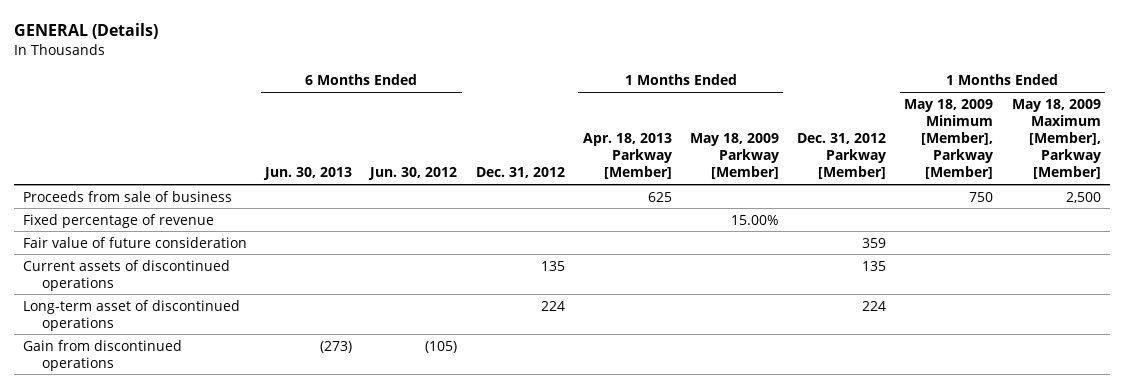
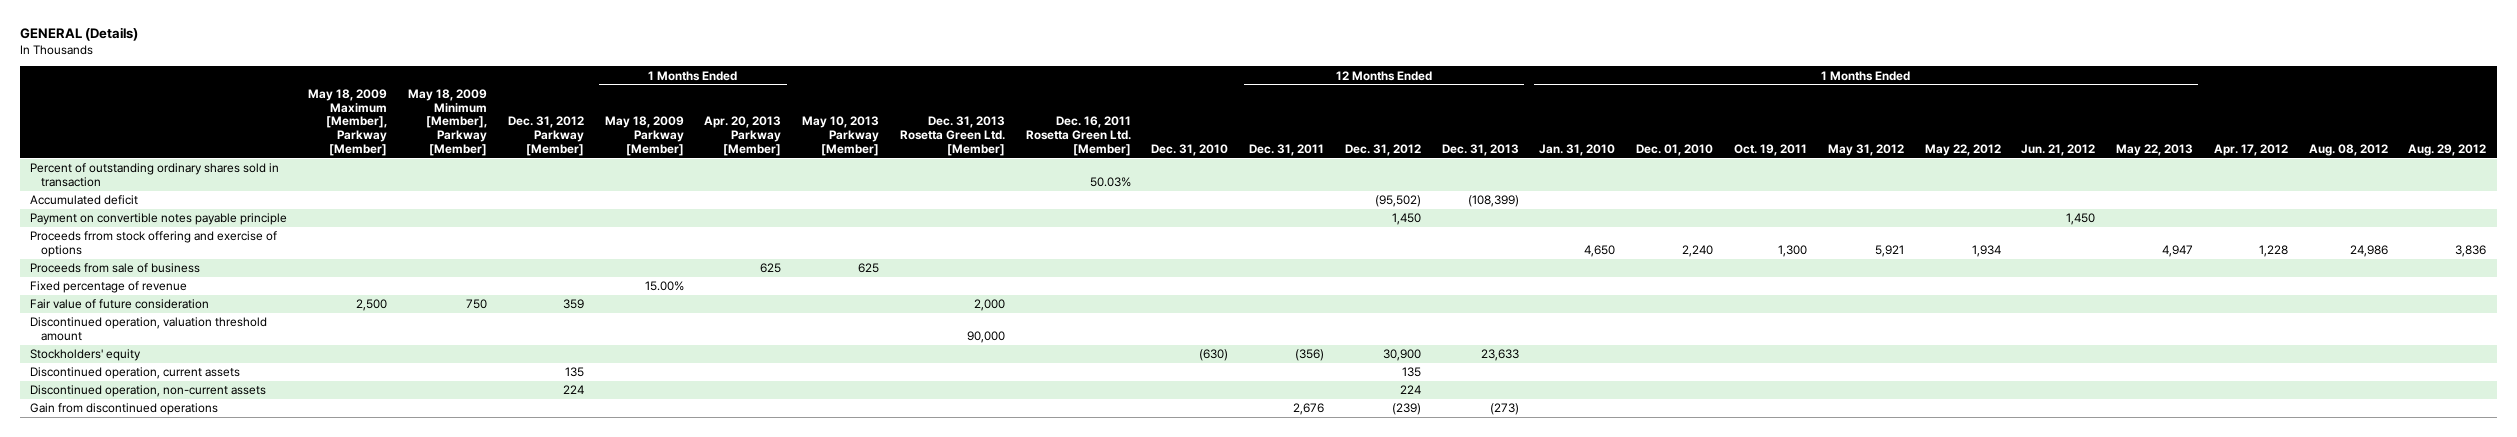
- | 6 Months Ended Jun. 30, 2013 | 6 Months Ended Jun. 30, 2012 | Dec. 31, 2012 | 1 Months Ended Apr. 18, 2013 Parkway [Member] | 1 Months Ended May 18, 2009 Parkway [Member] | Dec. 31, 2012 Parkway [Member] | 1 Months Ended May 18, 2009 Minimum [Member], Parkway [Member] | 1 Months Ended May 18, 2009 Maximum [Member], Parkway [Member]
+ | May 18, 2009 Maximum [Member], Parkway [Member] | May 18, 2009 Minimum [Member], Parkway [Member] | Dec. 31, 2012 Parkway [Member] | 1 Months Ended May 18, 2009 Parkway [Member] | 1 Months Ended Apr. 20, 2013 Parkway [Member] | May 10, 2013 Parkway [Member] | Dec. 31, 2013 Rosetta Green Ltd. [Member] | Dec. 16, 2011 Rosetta Green Ltd. [Member] | Dec. 31, 2010 | 12 Months Ended Dec. 31, 2011 | 12 Months Ended Dec. 31, 2012 | 12 Months Ended Dec. 31, 2013 | 1 Months Ended Jan. 31, 2010 | 1 Months Ended Dec. 01, 2010 | 1 Months Ended Oct. 19, 2011 | 1 Months Ended May 31, 2012 | 1 Months Ended May 22, 2012 | 1 Months Ended Jun. 21, 2012 | 1 Months Ended May 22, 2013 | Apr. 17, 2012 | Aug. 08, 2012 | Aug. 29, 2012
+ Percent of outstanding ordinary shares sold in transaction | | | | | | | | 50.03% | | | | | | | | | | | | | |
+ Accumulated deficit | | | | | | | | | | | (95,502) | (108,399) | | | | | | | | | |
+ Payment on convertible notes payable principle | | | | | | | | | | | 1,450 | | | | | | | 1,450 | | | |
+ Proceeds frrom stock offering and exercise of options | | | | | | | | | | | | | 4,650 | 2,240 | 1,300 | 5,921 | 1,934 | | 4,947 | 1,228 | 24,986 | 3,836
- Current assets of discontinued operations | | | 135 | | | 135 | |
- Long-term asset of discontinued operations | | | 224 | | | 224 | |
+ Discontinued operation, valuation threshold amount | | | | | | | 90,000 | | | | | | | | | | | | | | |
+ Stockholders' equity | | | | | | | | | (630) | (356) | 30,900 | 23,633 | | | | | | | | | |
+ Discontinued operation, current assets | | | 135 | | | | | | | | 135 | | | | | | | | | | |
+ Discontinued operation, non-current assets | | | 224 | | | | | | | | 224 | | | | | | | | | | |

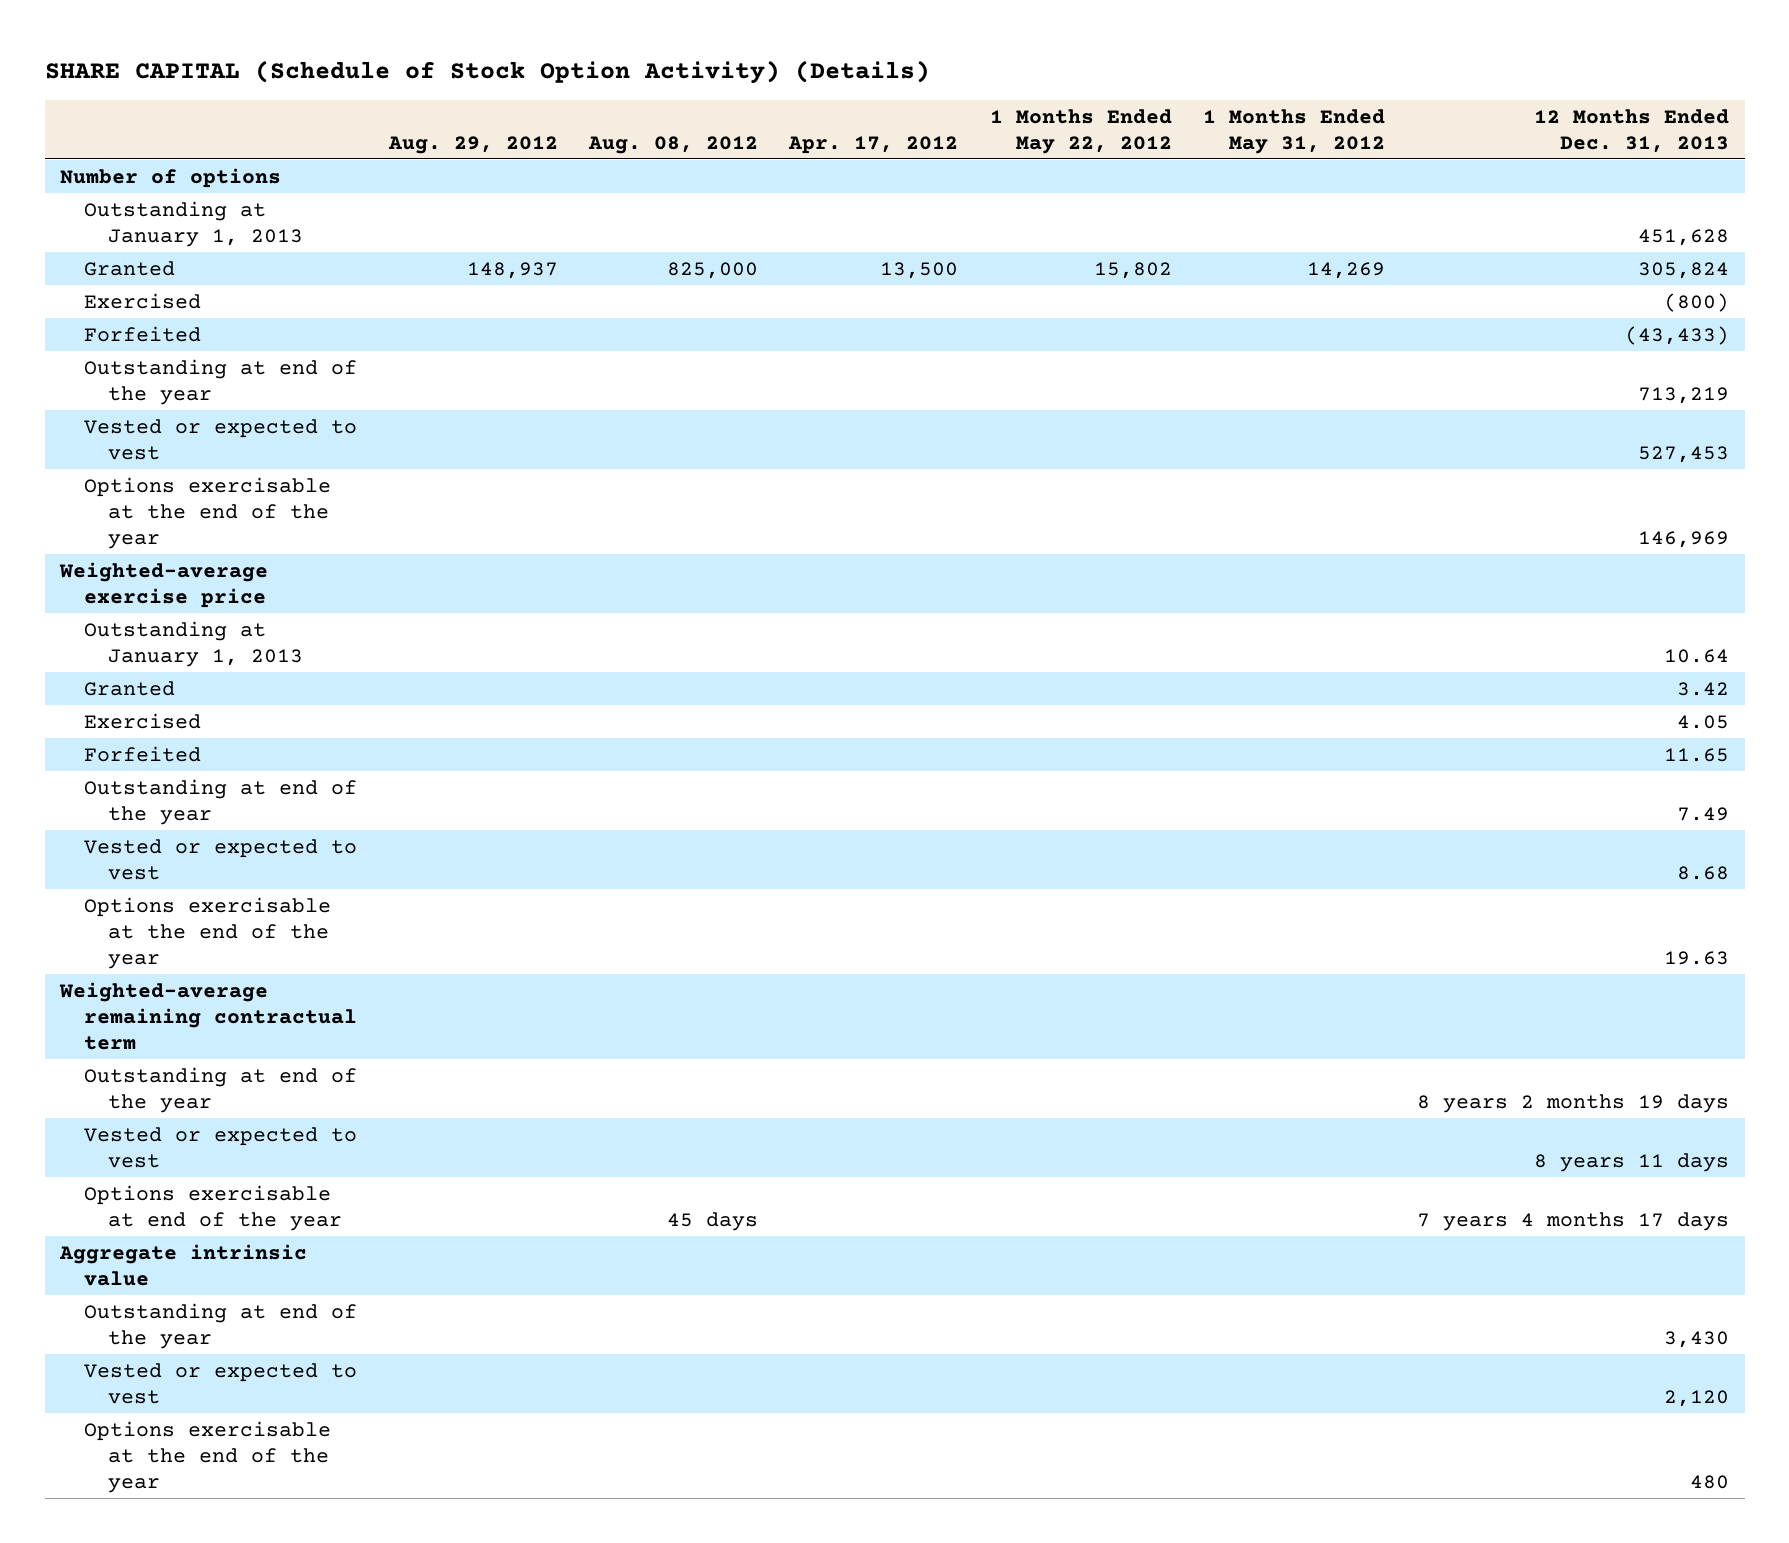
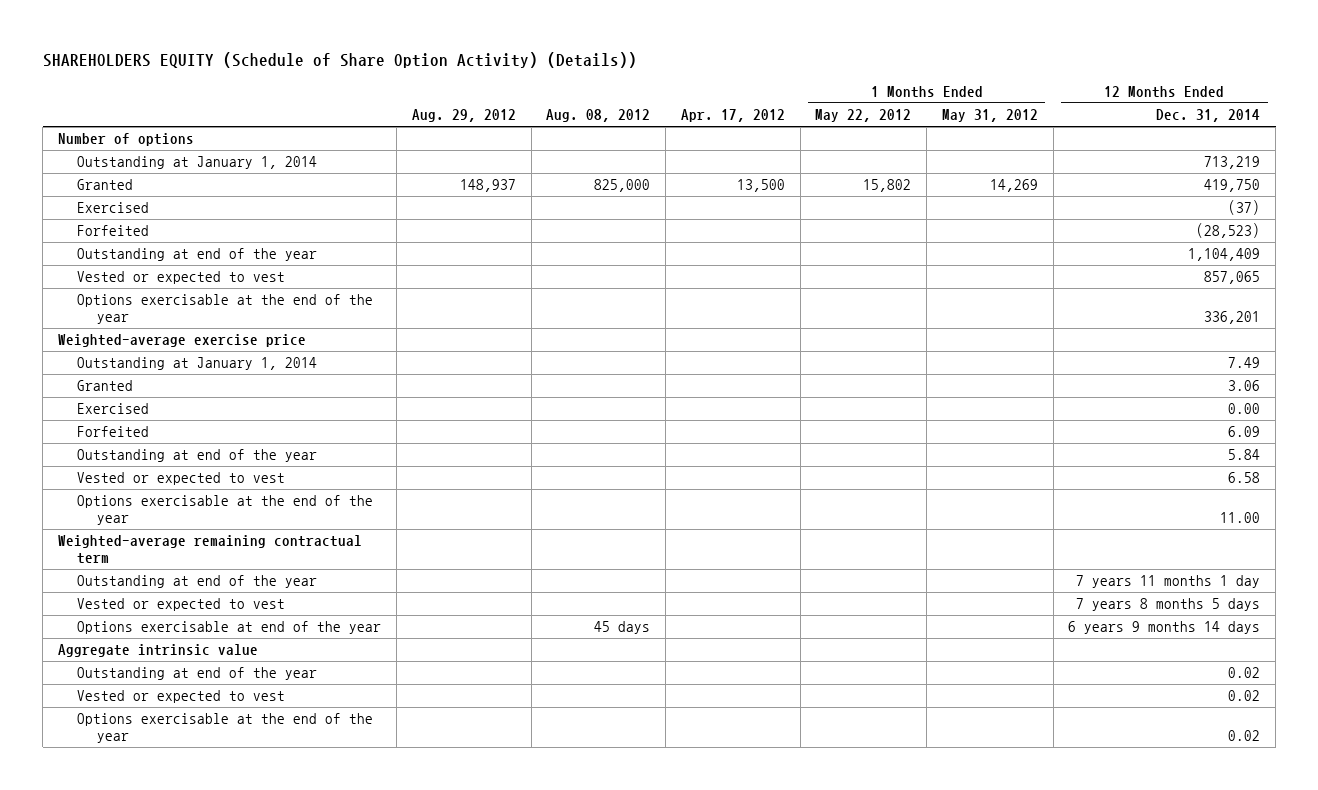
- SHARE CAPITAL (Schedule of Stock Option Activity) (Details)
+ SHAREHOLDERS EQUITY (Schedule of Share Option Activity) (Details))
- | Aug. 29, 2012 | Aug. 08, 2012 | Apr. 17, 2012 | 1 Months Ended May 22, 2012 | 1 Months Ended May 31, 2012 | 12 Months Ended Dec. 31, 2013
+ | Aug. 29, 2012 | Aug. 08, 2012 | Apr. 17, 2012 | 1 Months Ended May 22, 2012 | 1 Months Ended May 31, 2012 | 12 Months Ended Dec. 31, 2014
- Outstanding at January 1, 2013 | | | | | | 451,628
+ Outstanding at January 1, 2014 | | | | | | 713,219
- Outstanding at January 1, 2013 | | | | | | 10.64
+ Outstanding at January 1, 2014 | | | | | | 7.49

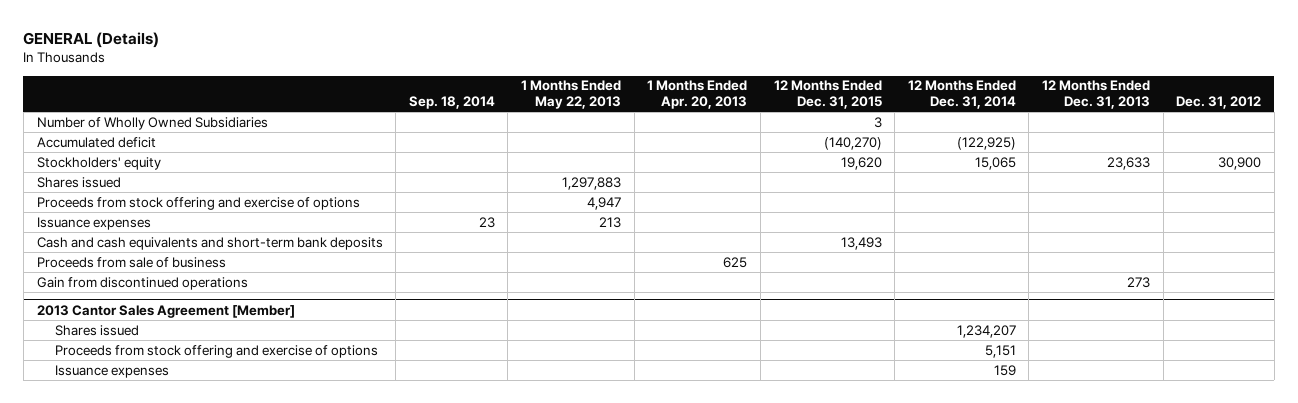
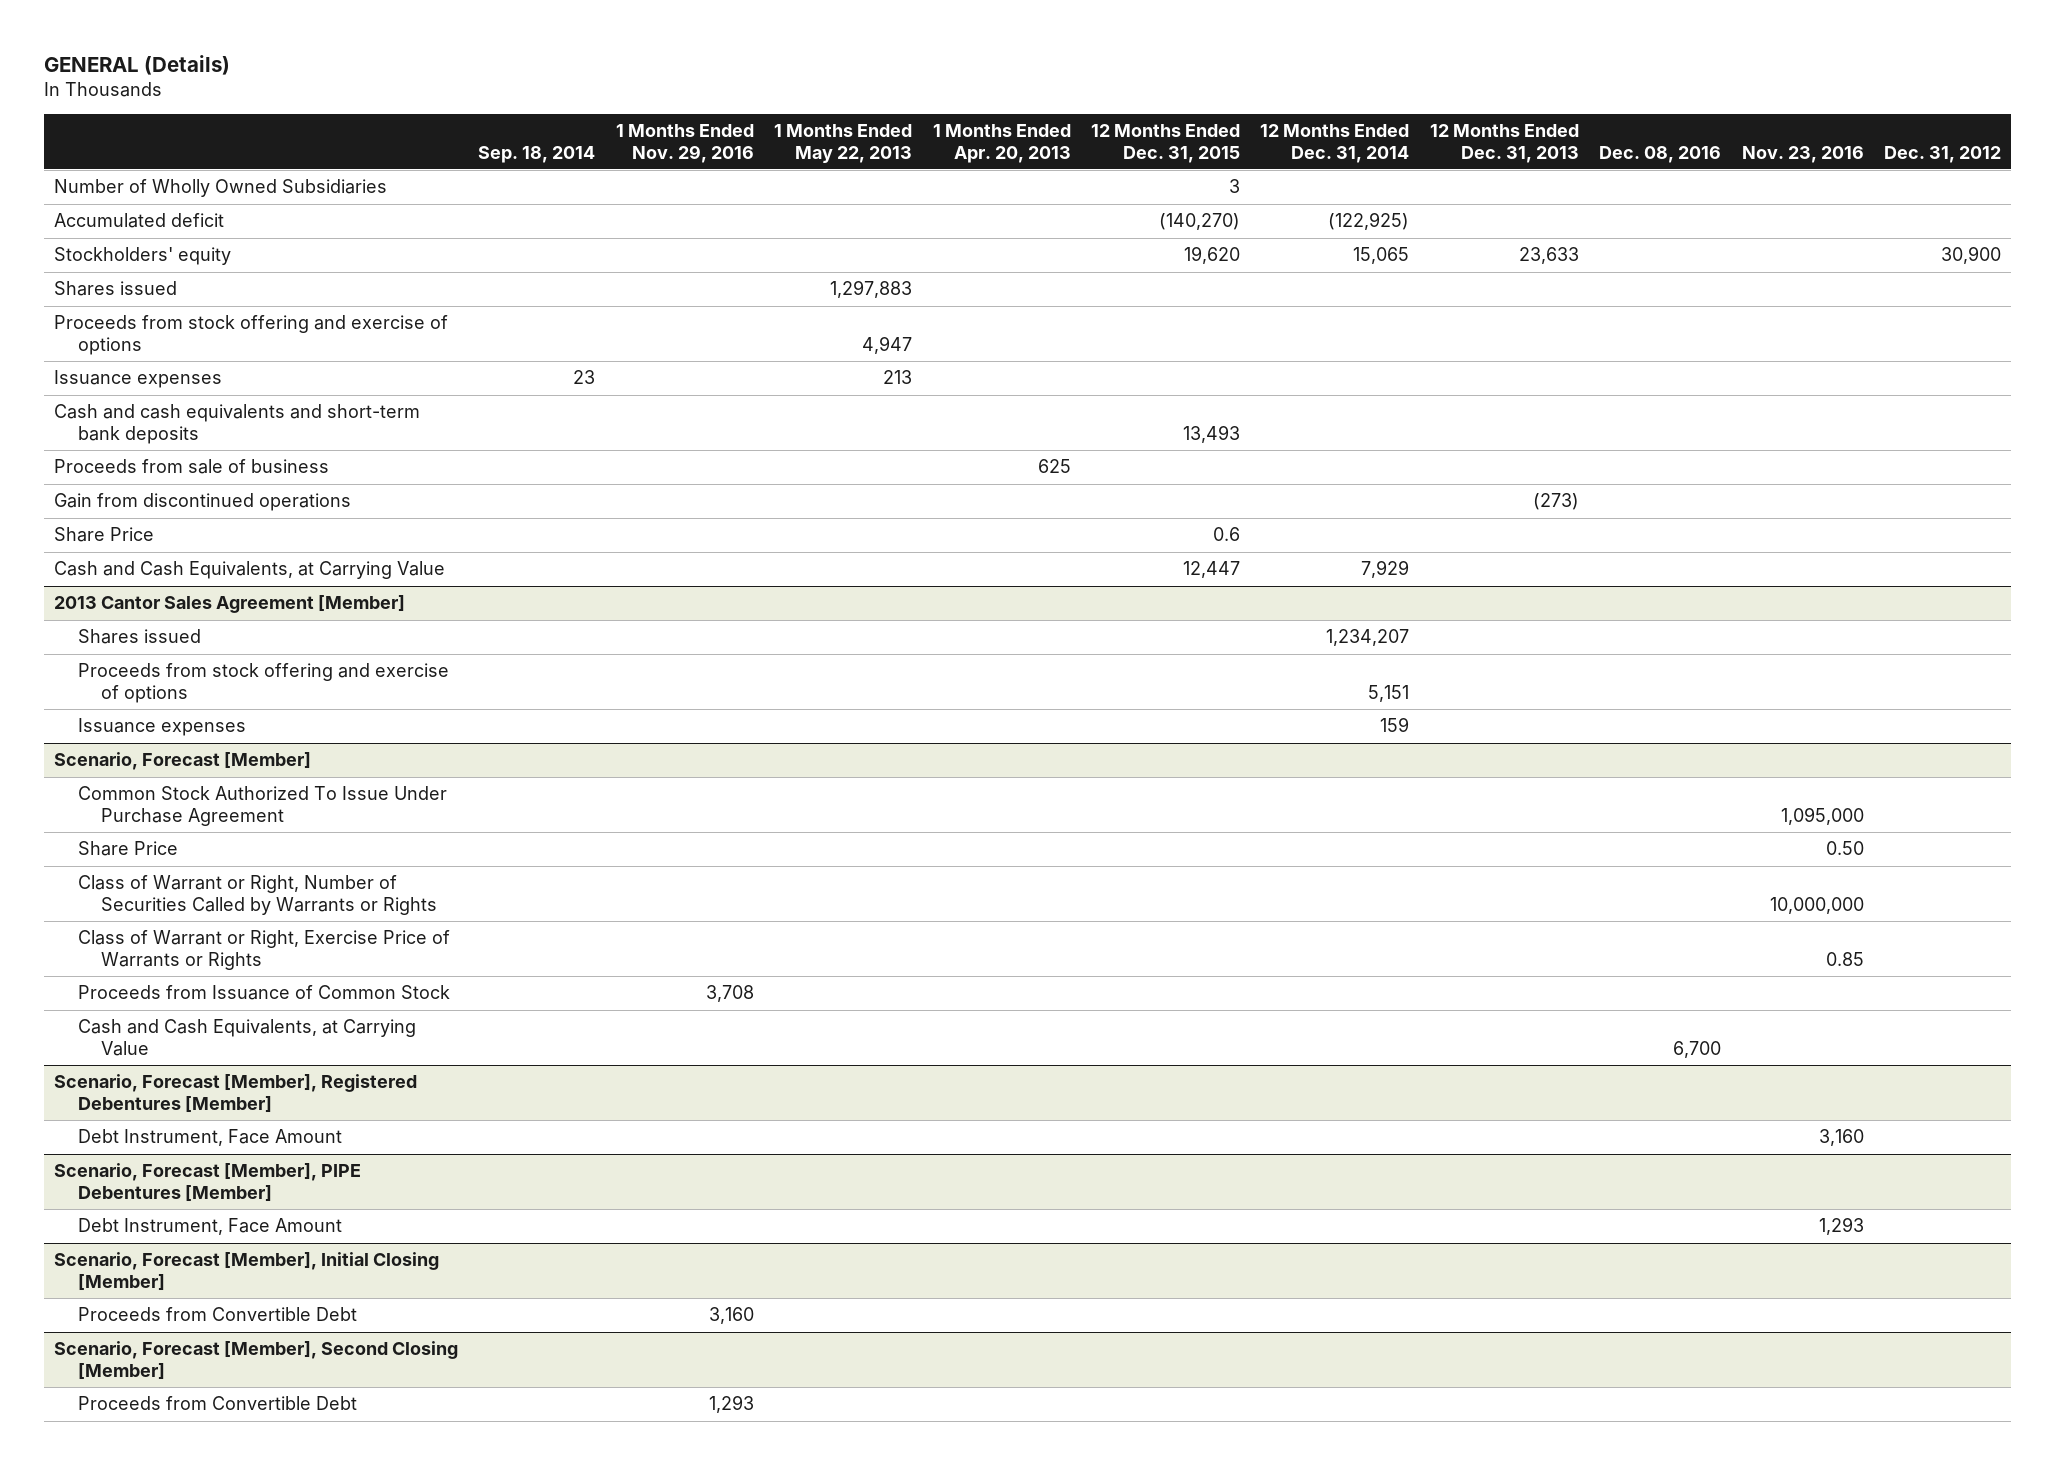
- | Sep. 18, 2014 | 1 Months Ended May 22, 2013 | 1 Months Ended Apr. 20, 2013 | 12 Months Ended Dec. 31, 2015 | 12 Months Ended Dec. 31, 2014 | 12 Months Ended Dec. 31, 2013 | Dec. 31, 2012
+ | Sep. 18, 2014 | 1 Months Ended Nov. 29, 2016 | 1 Months Ended May 22, 2013 | 1 Months Ended Apr. 20, 2013 | 12 Months Ended Dec. 31, 2015 | 12 Months Ended Dec. 31, 2014 | 12 Months Ended Dec. 31, 2013 | Dec. 08, 2016 | Nov. 23, 2016 | Dec. 31, 2012
- Gain from discontinued operations | | | | | | 273 |
+ Gain from discontinued operations | | | | | | | (273) | | |
+ Share Price | | | | | 0.6 | | | | |
+ Cash and Cash Equivalents, at Carrying Value | | | | | 12,447 | 7,929 | | | |
+ Scenario, Forecast [Member]
+ Common Stock Authorized To Issue Under Purchase Agreement | | | | | | | | | 1,095,000 |
+ Share Price | | | | | | | | | 0.50 |
+ Class of Warrant or Right, Number of Securities Called by Warrants or Rights | | | | | | | | | 10,000,000 |
+ Class of Warrant or Right, Exercise Price of Warrants or Rights | | | | | | | | | 0.85 |
+ Proceeds from Issuance of Common Stock | | 3,708 | | | | | | | |
+ Cash and Cash Equivalents, at Carrying Value | | | | | | | | 6,700 | |
+ Scenario, Forecast [Member], Registered Debentures [Member]
+ Debt Instrument, Face Amount | | | | | | | | | 3,160 |
+ Scenario, Forecast [Member], PIPE Debentures [Member]
+ Debt Instrument, Face Amount | | | | | | | | | 1,293 |
+ Scenario, Forecast [Member], Initial Closing [Member]
+ Proceeds from Convertible Debt | | 3,160 | | | | | | | |
+ Scenario, Forecast [Member], Second Closing [Member]
+ Proceeds from Convertible Debt | | 1,293 | | | | | | | |

